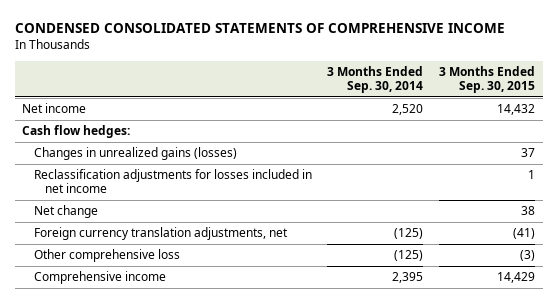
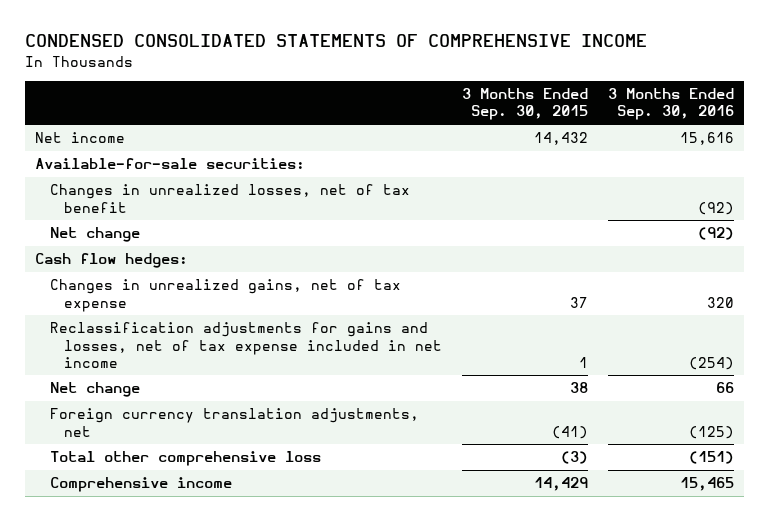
- | 3 Months Ended Sep. 30, 2014 | 3 Months Ended Sep. 30, 2015
+ | 3 Months Ended Sep. 30, 2015 | 3 Months Ended Sep. 30, 2016
+ Available-for-sale securities:
+ Changes in unrealized losses, net of tax benefit | | (92)
+ Net change | | (92)
- Changes in unrealized gains (losses) | | 37
- Reclassification adjustments for losses included in net income | | 1
+ Changes in unrealized gains, net of tax expense | 37 | 320
+ Reclassification adjustments for gains and losses, net of tax expense included in net income | 1 | (254)
- Other comprehensive loss | (125) | (3)
+ Total other comprehensive loss | (3) | (151)

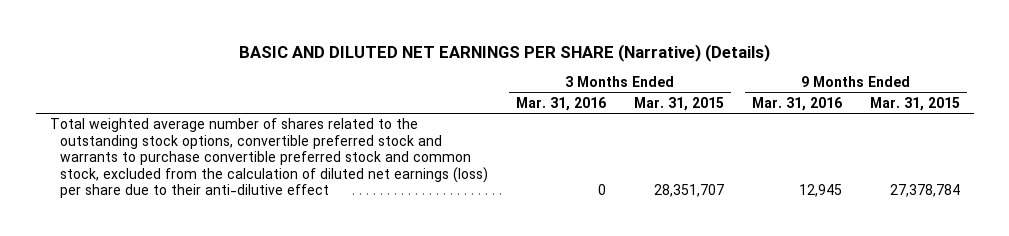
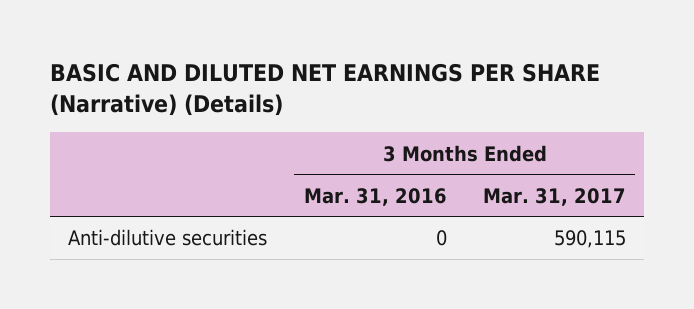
- | 3 Months Ended Mar. 31, 2016 | 3 Months Ended Mar. 31, 2015 | 9 Months Ended Mar. 31, 2016 | 9 Months Ended Mar. 31, 2015
+ | 3 Months Ended Mar. 31, 2016 | 3 Months Ended Mar. 31, 2017
- Total weighted average number of shares related to the outstanding stock options, convertible preferred stock and warrants to purchase convertible preferred stock and common stock, excluded from the calculation of diluted net earnings (loss) per share due to their anti-dilutive effect | 0 | 28,351,707 | 12,945 | 27,378,784
+ Anti-dilutive securities | 0 | 590,115

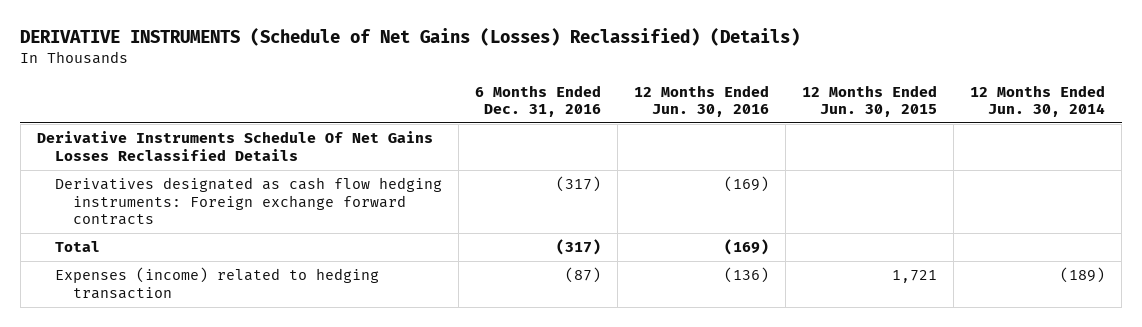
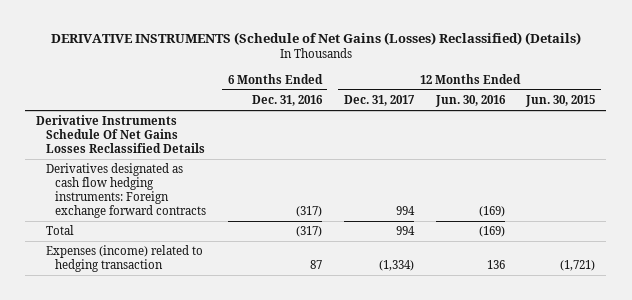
- | 6 Months Ended Dec. 31, 2016 | 12 Months Ended Jun. 30, 2016 | 12 Months Ended Jun. 30, 2015 | 12 Months Ended Jun. 30, 2014
+ | 6 Months Ended Dec. 31, 2016 | 12 Months Ended Dec. 31, 2017 | 12 Months Ended Jun. 30, 2016 | 12 Months Ended Jun. 30, 2015
- Expenses (income) related to hedging transaction | (87) | (136) | 1,721 | (189)
+ Expenses (income) related to hedging transaction | 87 | (1,334) | 136 | (1,721)

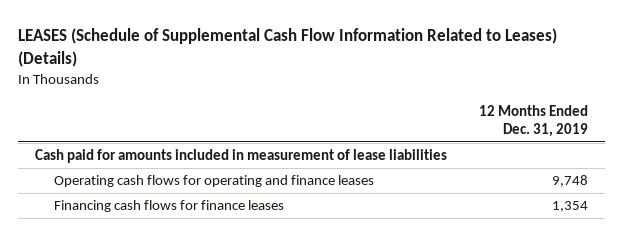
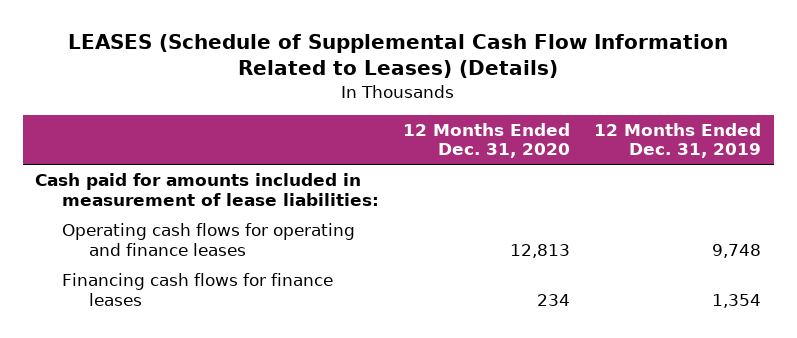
- | 12 Months Ended Dec. 31, 2019
+ | 12 Months Ended Dec. 31, 2020 | 12 Months Ended Dec. 31, 2019
- Cash paid for amounts included in measurement of lease liabilities
+ Cash paid for amounts included in measurement of lease liabilities:

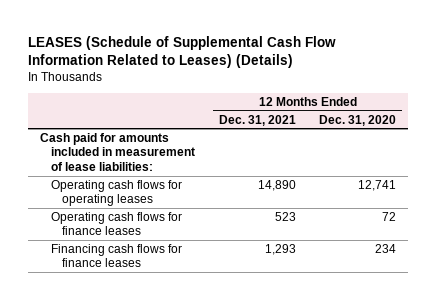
- | 12 Months Ended Dec. 31, 2020 | 12 Months Ended Dec. 31, 2019
+ | 12 Months Ended Dec. 31, 2021 | 12 Months Ended Dec. 31, 2020
- Operating cash flows for operating and finance leases | 12,813 | 9,748
+ Operating cash flows for operating leases | 14,890 | 12,741
+ Operating cash flows for finance leases | 523 | 72

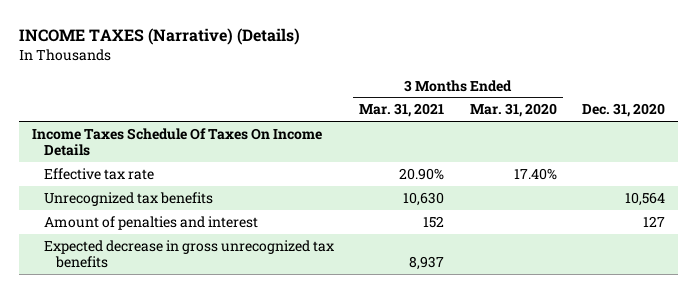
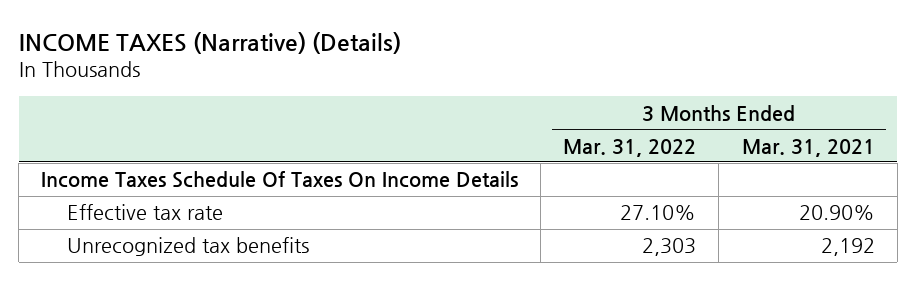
- | 3 Months Ended Mar. 31, 2021 | 3 Months Ended Mar. 31, 2020 | Dec. 31, 2020
+ | 3 Months Ended Mar. 31, 2022 | 3 Months Ended Mar. 31, 2021
- Unrecognized tax benefits | 10,630 | | 10,564
- Amount of penalties and interest | 152 | | 127
- Expected decrease in gross unrecognized tax benefits | 8,937 | |
+ Unrecognized tax benefits | 2,303 | 2,192

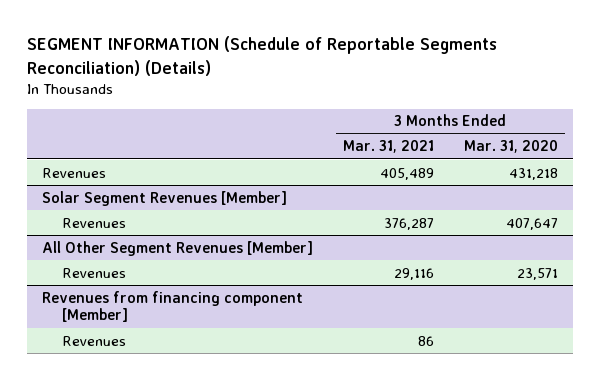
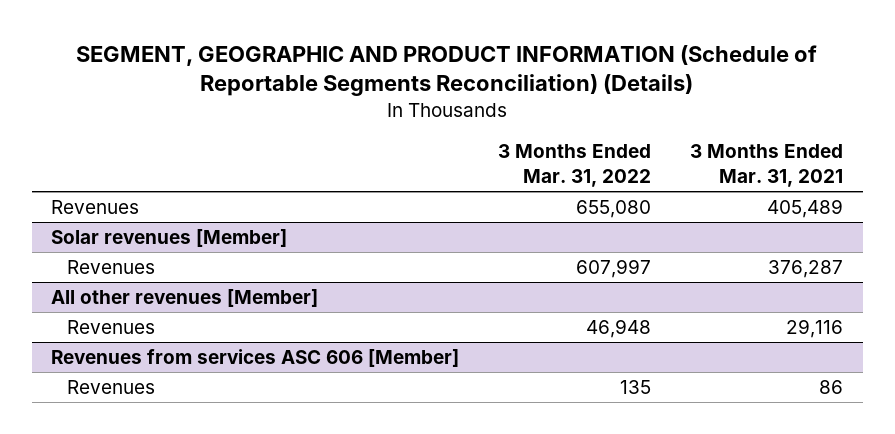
- SEGMENT INFORMATION (Schedule of Reportable Segments Reconciliation) (Details)
+ SEGMENT, GEOGRAPHIC AND PRODUCT INFORMATION (Schedule of Reportable Segments Reconciliation) (Details)
- | 3 Months Ended Mar. 31, 2021 | 3 Months Ended Mar. 31, 2020
+ | 3 Months Ended Mar. 31, 2022 | 3 Months Ended Mar. 31, 2021
- Solar Segment Revenues [Member]
+ Solar revenues [Member]
- All Other Segment Revenues [Member]
+ All other revenues [Member]
- Revenues from financing component [Member]
+ Revenues from services ASC 606 [Member]

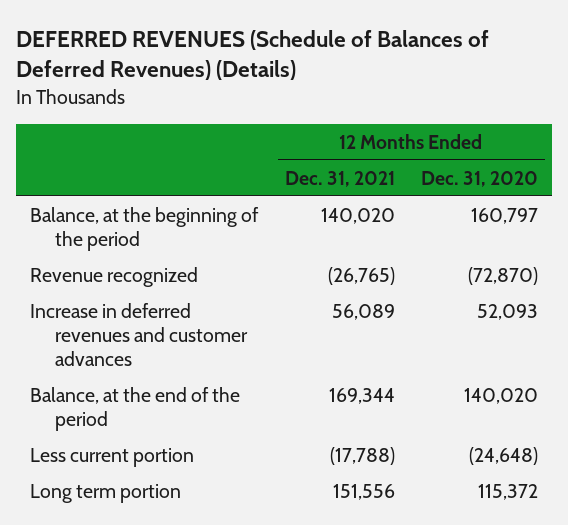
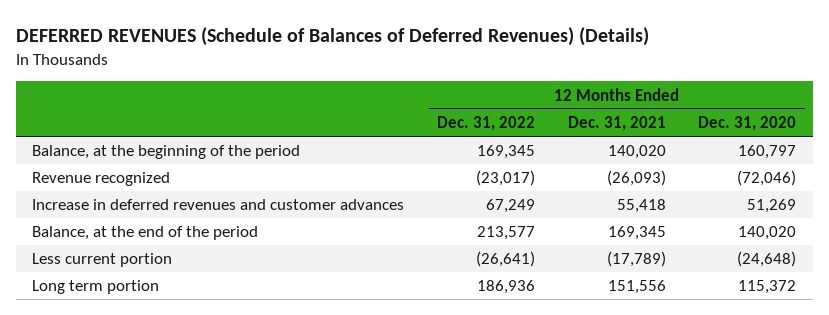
- | 12 Months Ended Dec. 31, 2021 | 12 Months Ended Dec. 31, 2020
+ | 12 Months Ended Dec. 31, 2022 | 12 Months Ended Dec. 31, 2021 | 12 Months Ended Dec. 31, 2020
- Revenue recognized | (26,765) | (72,870)
- Increase in deferred revenues and customer advances | 56,089 | 52,093
- Balance, at the end of the period | 169,344 | 140,020
- Less current portion | (17,788) | (24,648)
+ Revenue recognized | (23,017) | (26,093) | (72,046)
+ Increase in deferred revenues and customer advances | 67,249 | 55,418 | 51,269
+ Balance, at the end of the period | 213,577 | 169,345 | 140,020
+ Less current portion | (26,641) | (17,789) | (24,648)

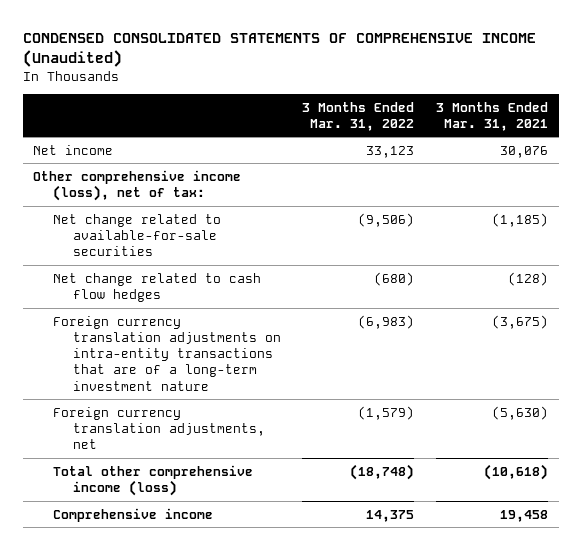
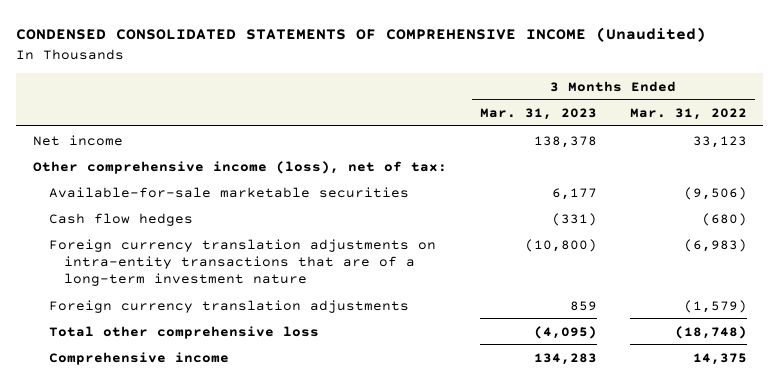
- | 3 Months Ended Mar. 31, 2022 | 3 Months Ended Mar. 31, 2021
+ | 3 Months Ended Mar. 31, 2023 | 3 Months Ended Mar. 31, 2022
- Net change related to available-for-sale securities | (9,506) | (1,185)
- Net change related to cash flow hedges | (680) | (128)
+ Available-for-sale marketable securities | 6,177 | (9,506)
+ Cash flow hedges | (331) | (680)
- Foreign currency translation adjustments, net | (1,579) | (5,630)
- Total other comprehensive income (loss) | (18,748) | (10,618)
+ Foreign currency translation adjustments | 859 | (1,579)
+ Total other comprehensive loss | (4,095) | (18,748)

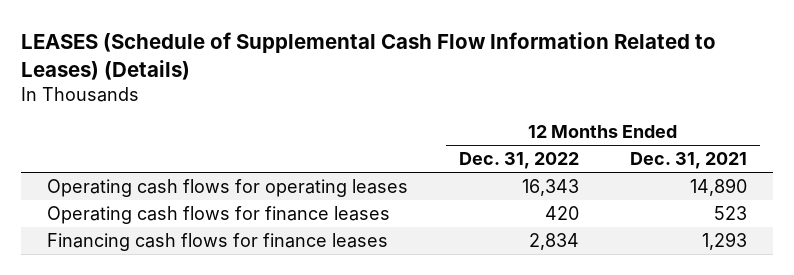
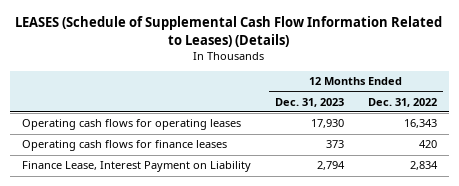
- | 12 Months Ended Dec. 31, 2022 | 12 Months Ended Dec. 31, 2021
+ | 12 Months Ended Dec. 31, 2023 | 12 Months Ended Dec. 31, 2022
- Financing cash flows for finance leases | 2,834 | 1,293
+ Finance Lease, Interest Payment on Liability | 2,794 | 2,834

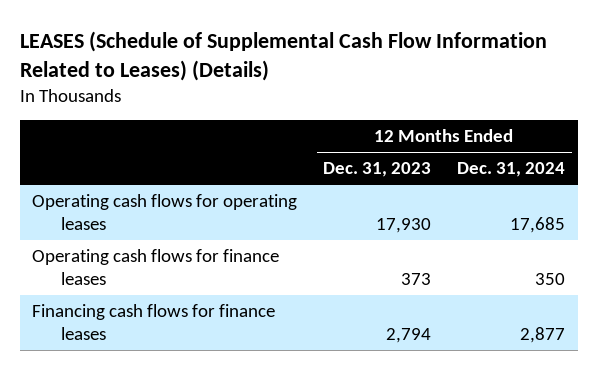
- | 12 Months Ended Dec. 31, 2023 | 12 Months Ended Dec. 31, 2022
+ | 12 Months Ended Dec. 31, 2023 | 12 Months Ended Dec. 31, 2024
- Finance Lease, Interest Payment on Liability | 2,794 | 2,834
+ Financing cash flows for finance leases | 2,794 | 2,877

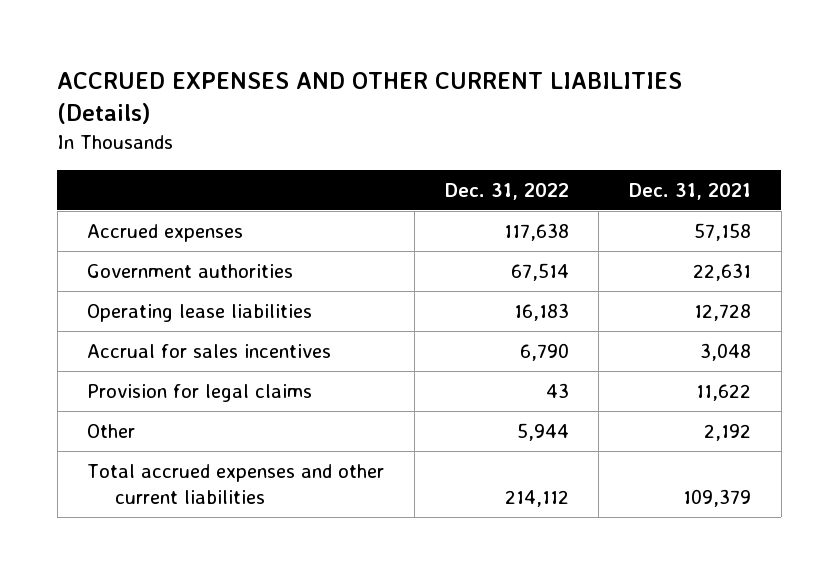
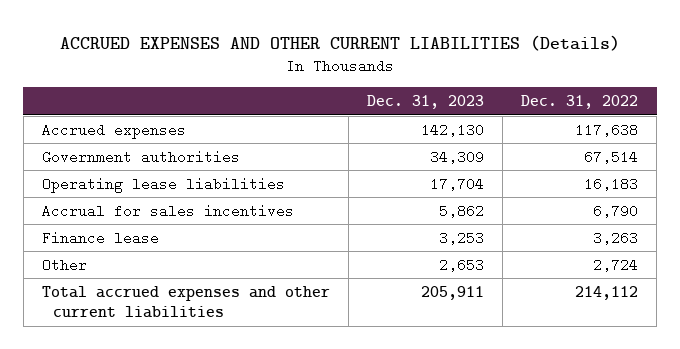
- | Dec. 31, 2022 | Dec. 31, 2021
+ | Dec. 31, 2023 | Dec. 31, 2022
- Provision for legal claims | 43 | 11,622
- Other | 5,944 | 2,192
+ Finance lease | 3,253 | 3,263
+ Other | 2,653 | 2,724

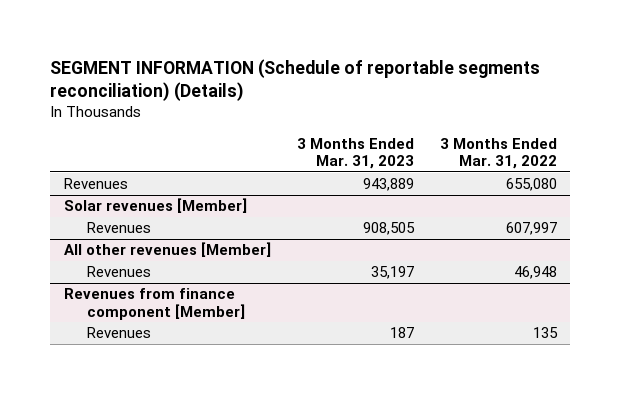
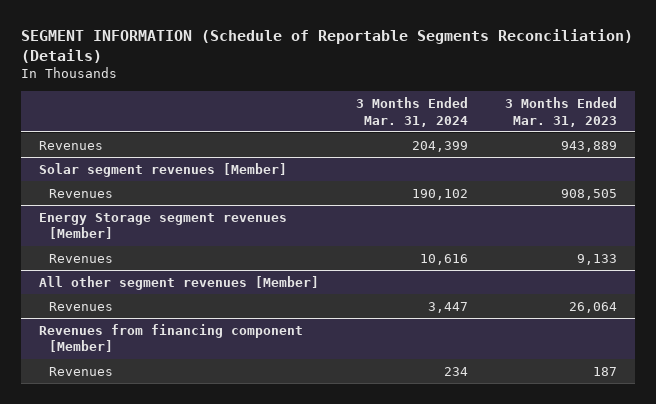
- SEGMENT INFORMATION (Schedule of reportable segments reconciliation) (Details)
+ SEGMENT INFORMATION (Schedule of Reportable Segments Reconciliation) (Details)
- | 3 Months Ended Mar. 31, 2023 | 3 Months Ended Mar. 31, 2022
+ | 3 Months Ended Mar. 31, 2024 | 3 Months Ended Mar. 31, 2023
- Solar revenues [Member]
+ Solar segment revenues [Member]
- All other revenues [Member]
- Revenues | 35,197 | 46,948
- Revenues from finance component [Member]
+ Energy Storage segment revenues [Member]
+ Revenues | 10,616 | 9,133
+ All other segment revenues [Member]
+ Revenues | 3,447 | 26,064
+ Revenues from financing component [Member]

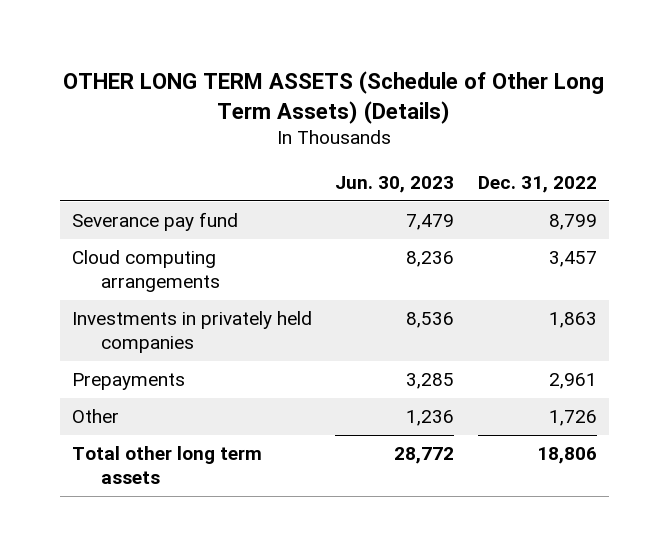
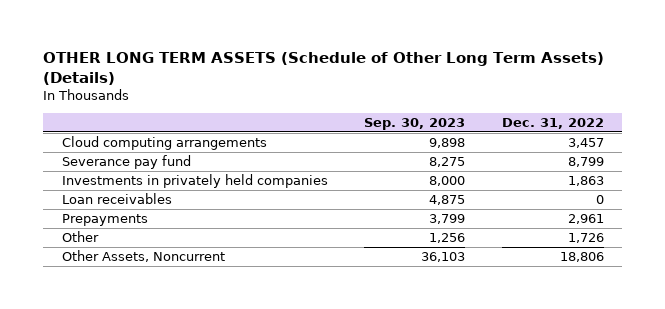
- | Jun. 30, 2023 | Dec. 31, 2022
+ | Sep. 30, 2023 | Dec. 31, 2022
moved down: Severance pay fund | 8,275 | 8,799
+ Loan receivables | 4,875 | 0
- Total other long term assets | 28,772 | 18,806
+ Other Assets, Noncurrent | 36,103 | 18,806

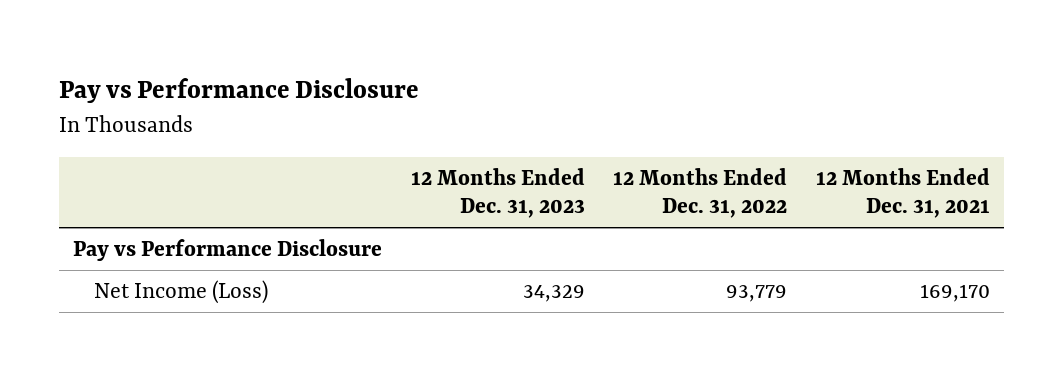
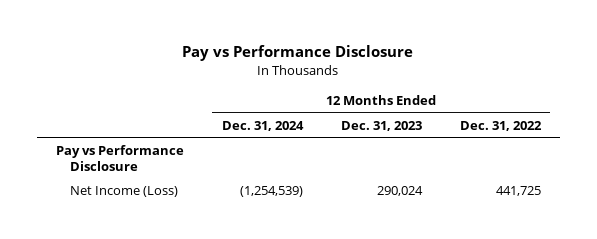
- | 12 Months Ended Dec. 31, 2023 | 12 Months Ended Dec. 31, 2022 | 12 Months Ended Dec. 31, 2021
+ | 12 Months Ended Dec. 31, 2024 | 12 Months Ended Dec. 31, 2023 | 12 Months Ended Dec. 31, 2022
- Net Income (Loss) | 34,329 | 93,779 | 169,170
+ Net Income (Loss) | (1,254,539) | 290,024 | 441,725

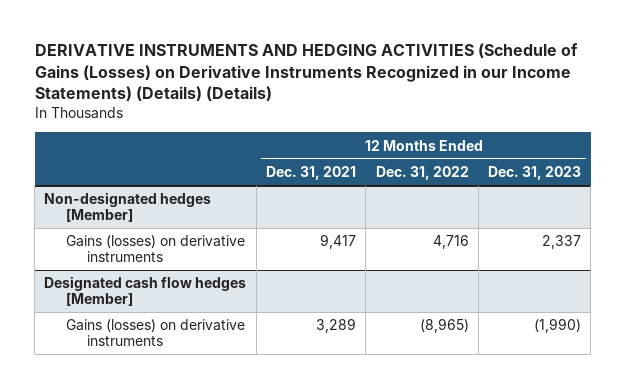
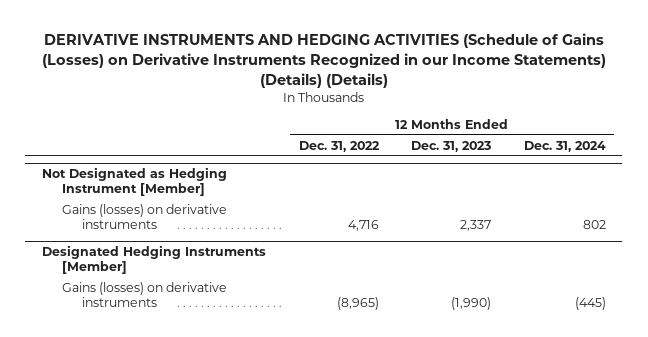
- | 12 Months Ended Dec. 31, 2021 | 12 Months Ended Dec. 31, 2022 | 12 Months Ended Dec. 31, 2023
+ | 12 Months Ended Dec. 31, 2022 | 12 Months Ended Dec. 31, 2023 | 12 Months Ended Dec. 31, 2024
- Non-designated hedges [Member]
+ Not Designated as Hedging Instrument [Member]
- Designated cash flow hedges [Member]
+ Designated Hedging Instruments [Member]

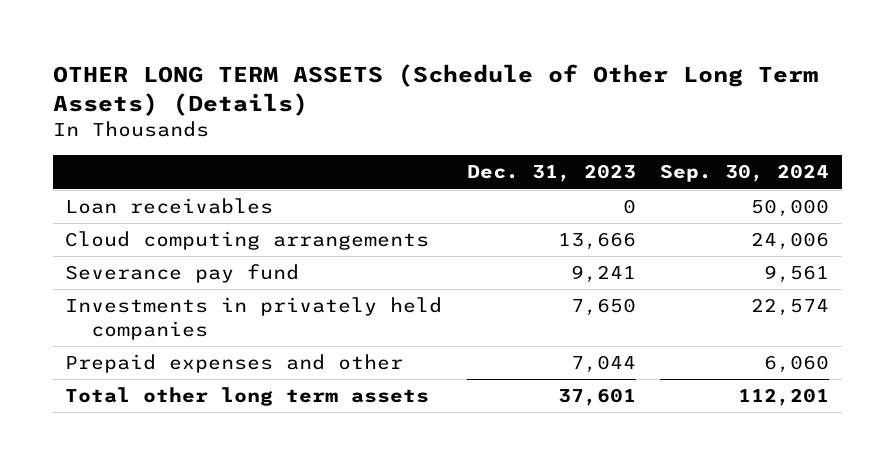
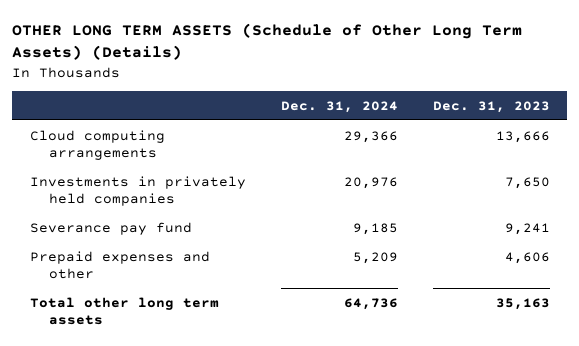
- | Dec. 31, 2023 | Sep. 30, 2024
+ | Dec. 31, 2024 | Dec. 31, 2023
- Loan receivables | 0 | 50,000
- Prepaid expenses and other | 7,044 | 6,060
- Total other long term assets | 37,601 | 112,201
moved down: Severance pay fund | 9,185 | 9,241
+ Prepaid expenses and other | 5,209 | 4,606
+ Total other long term assets | 64,736 | 35,163

